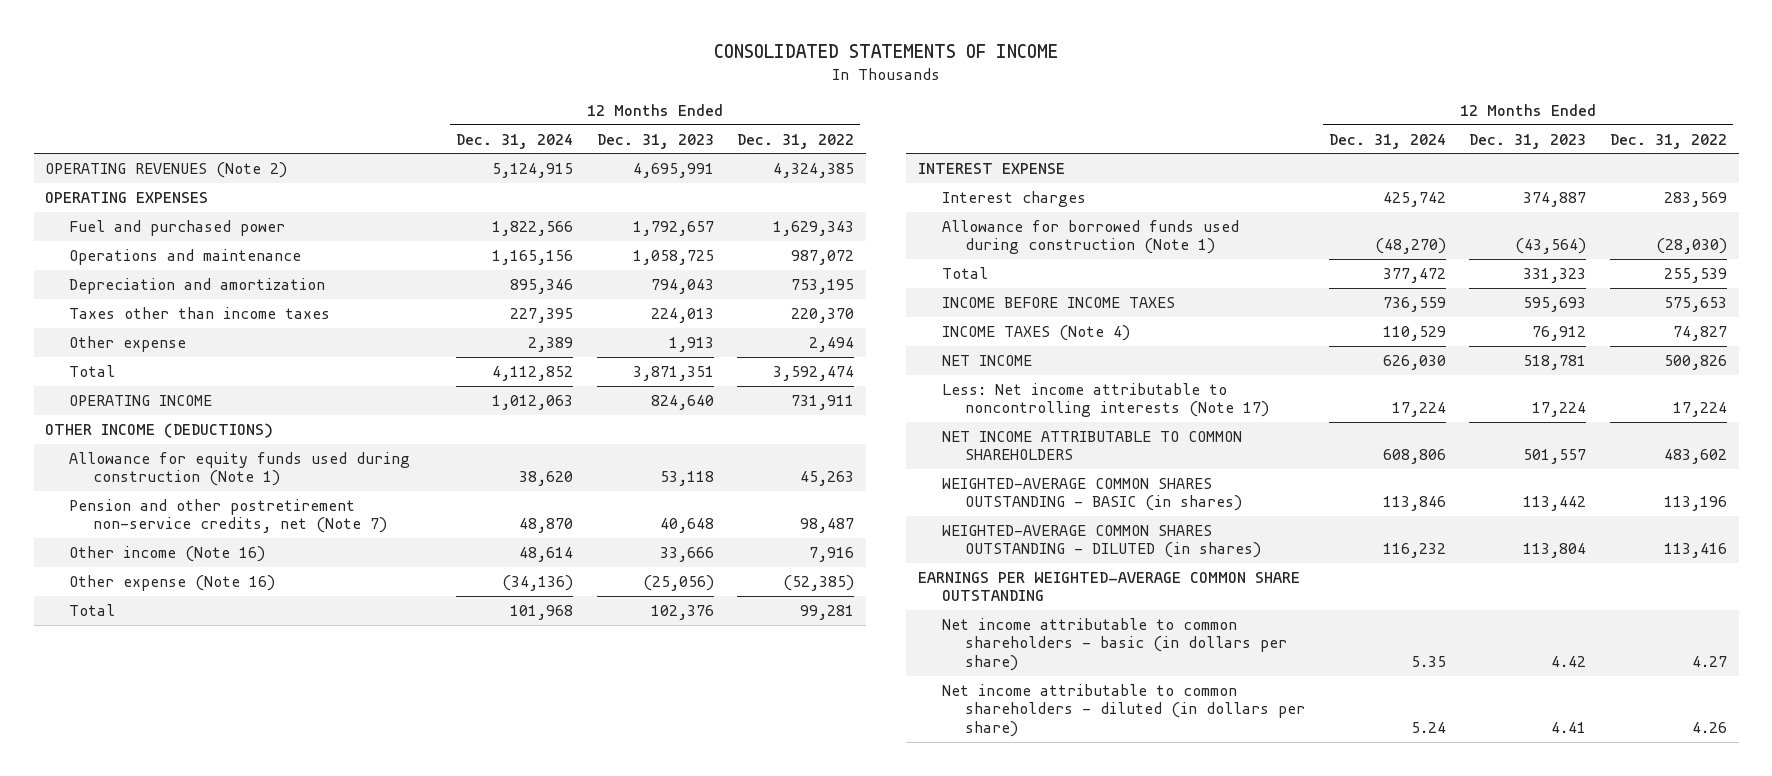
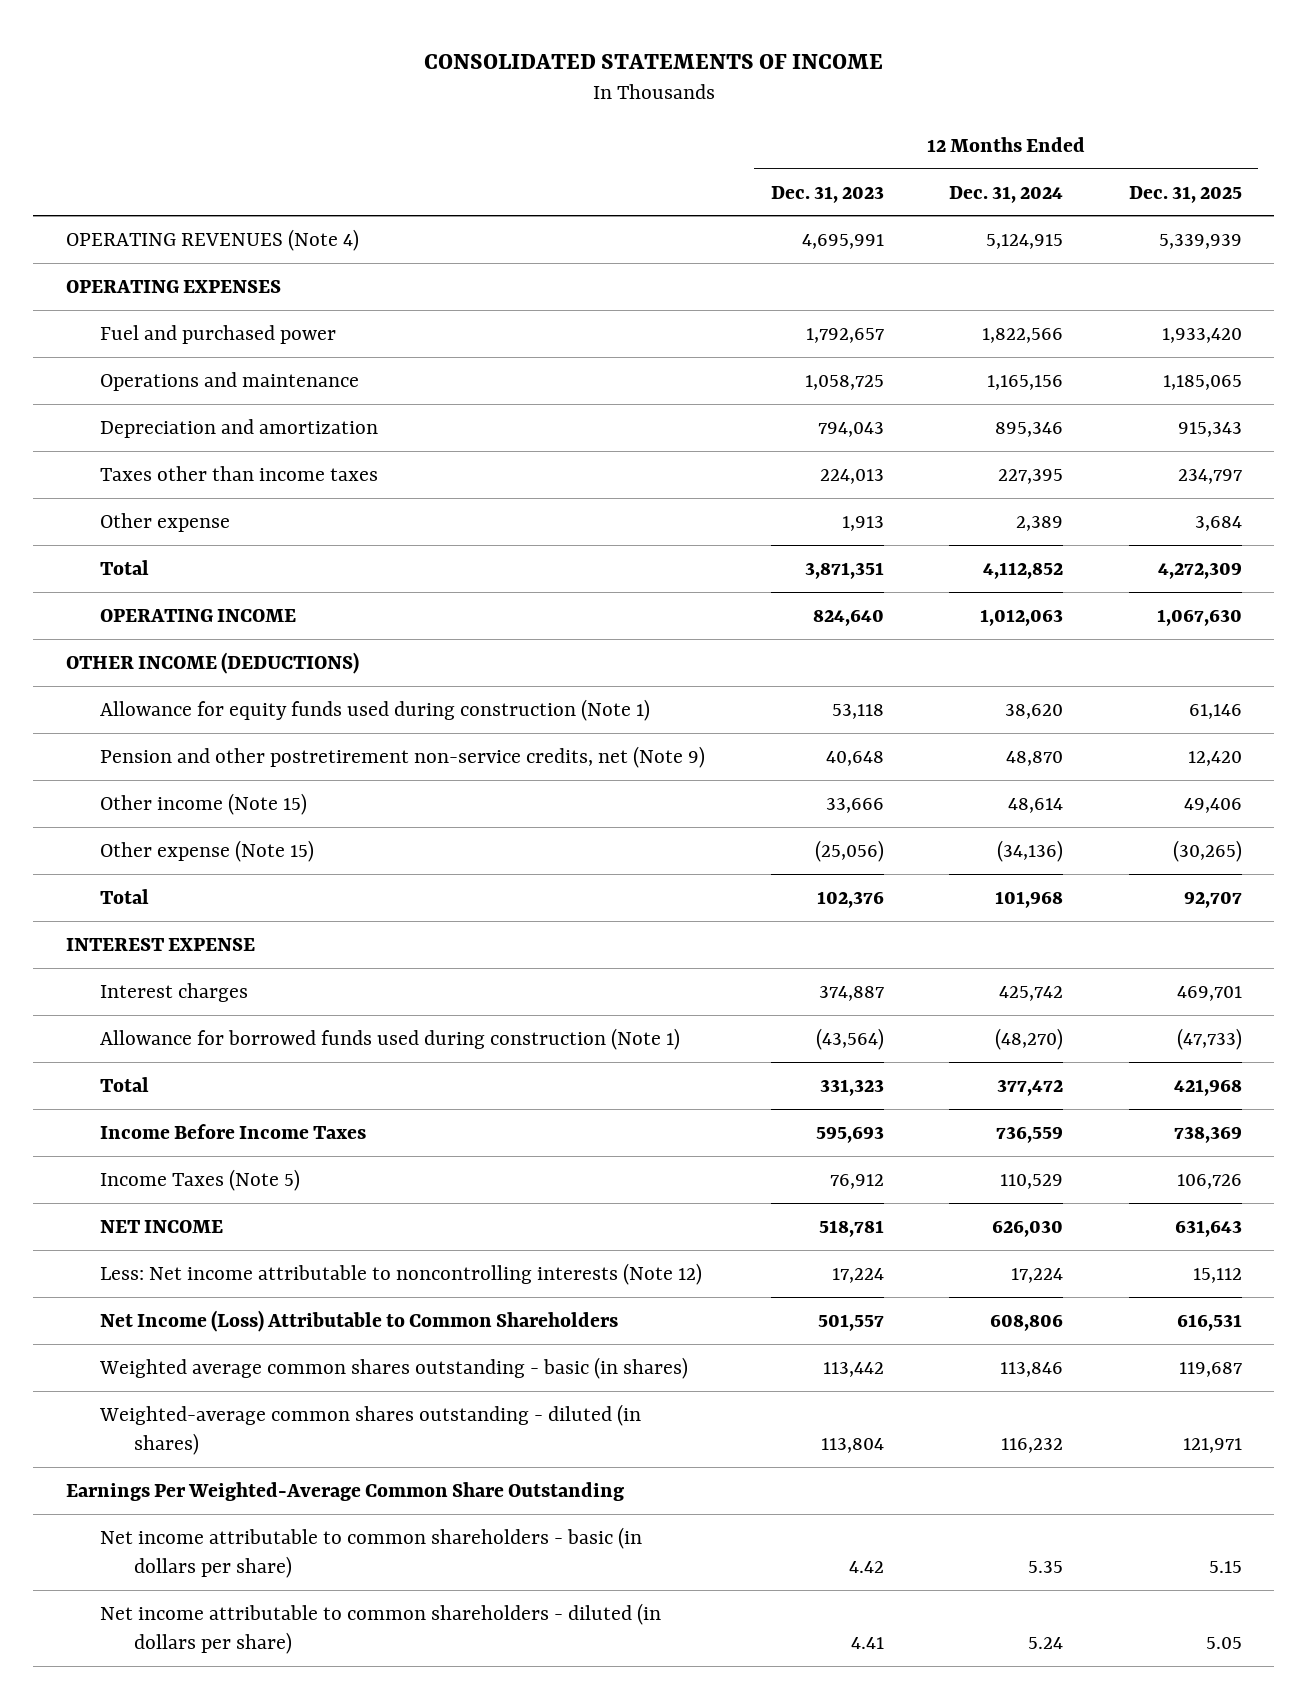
- | 12 Months Ended Dec. 31, 2024 | 12 Months Ended Dec. 31, 2023 | 12 Months Ended Dec. 31, 2022
+ | 12 Months Ended Dec. 31, 2023 | 12 Months Ended Dec. 31, 2024 | 12 Months Ended Dec. 31, 2025
- OPERATING REVENUES (Note 2) | 5,124,915 | 4,695,991 | 4,324,385
+ OPERATING REVENUES (Note 4) | 4,695,991 | 5,124,915 | 5,339,939
- Pension and other postretirement non-service credits, net (Note 7) | 48,870 | 40,648 | 98,487
- Other income (Note 16) | 48,614 | 33,666 | 7,916
- Other expense (Note 16) | (34,136) | (25,056) | (52,385)
+ Pension and other postretirement non-service credits, net (Note 9) | 40,648 | 48,870 | 12,420
+ Other income (Note 15) | 33,666 | 48,614 | 49,406
+ Other expense (Note 15) | (25,056) | (34,136) | (30,265)
- INCOME BEFORE INCOME TAXES | 736,559 | 595,693 | 575,653
- INCOME TAXES (Note 4) | 110,529 | 76,912 | 74,827
+ Income Before Income Taxes | 595,693 | 736,559 | 738,369
+ Income Taxes (Note 5) | 76,912 | 110,529 | 106,726
- Less: Net income attributable to noncontrolling interests (Note 17) | 17,224 | 17,224 | 17,224
- NET INCOME ATTRIBUTABLE TO COMMON SHAREHOLDERS | 608,806 | 501,557 | 483,602
- WEIGHTED-AVERAGE COMMON SHARES OUTSTANDING - BASIC (in shares) | 113,846 | 113,442 | 113,196
- WEIGHTED-AVERAGE COMMON SHARES OUTSTANDING - DILUTED (in shares) | 116,232 | 113,804 | 113,416
- EARNINGS PER WEIGHTED-AVERAGE COMMON SHARE OUTSTANDING
+ Less: Net income attributable to noncontrolling interests (Note 12) | 17,224 | 17,224 | 15,112
+ Net Income (Loss) Attributable to Common Shareholders | 501,557 | 608,806 | 616,531
+ Weighted average common shares outstanding - basic (in shares) | 113,442 | 113,846 | 119,687
+ Weighted-average common shares outstanding - diluted (in shares) | 113,804 | 116,232 | 121,971
+ Earnings Per Weighted-Average Common Share Outstanding

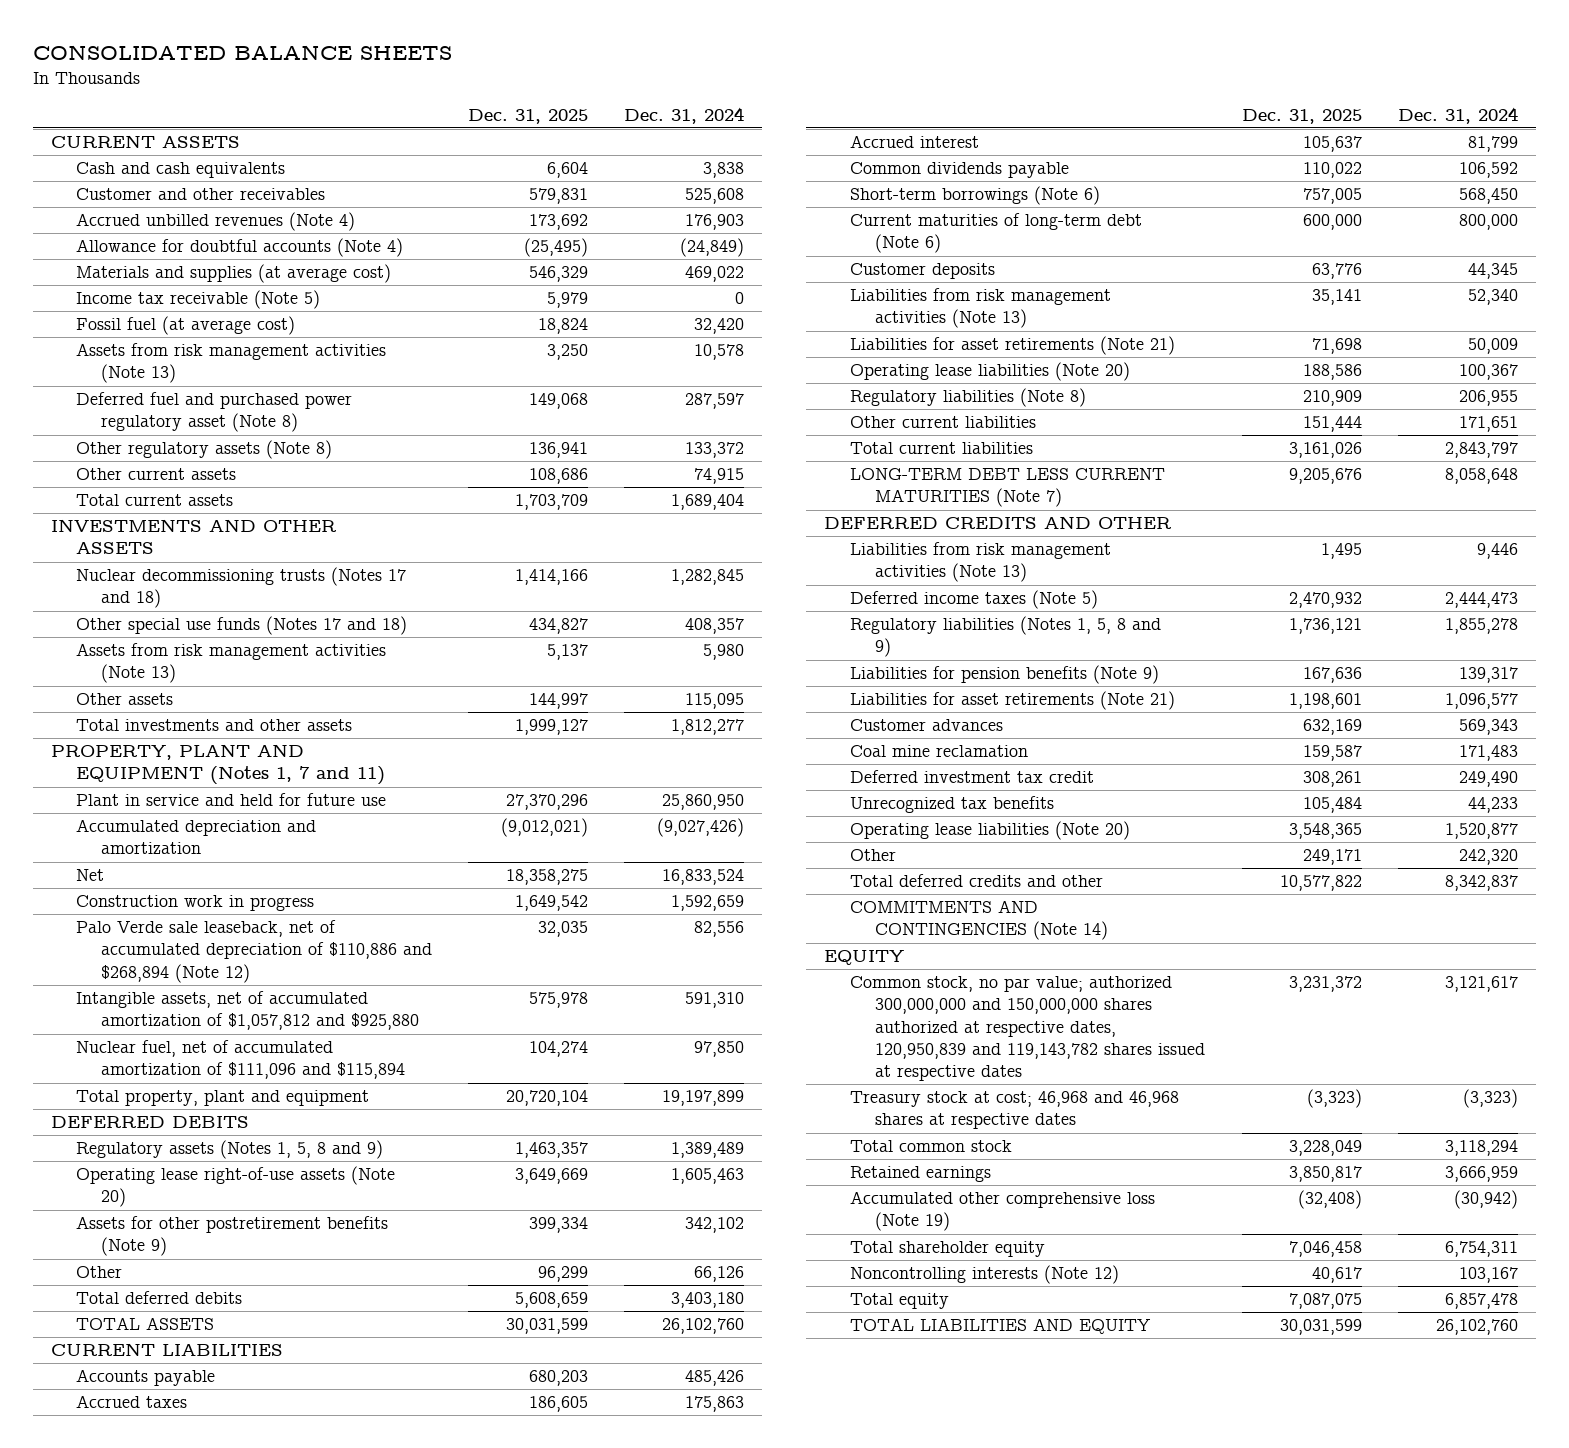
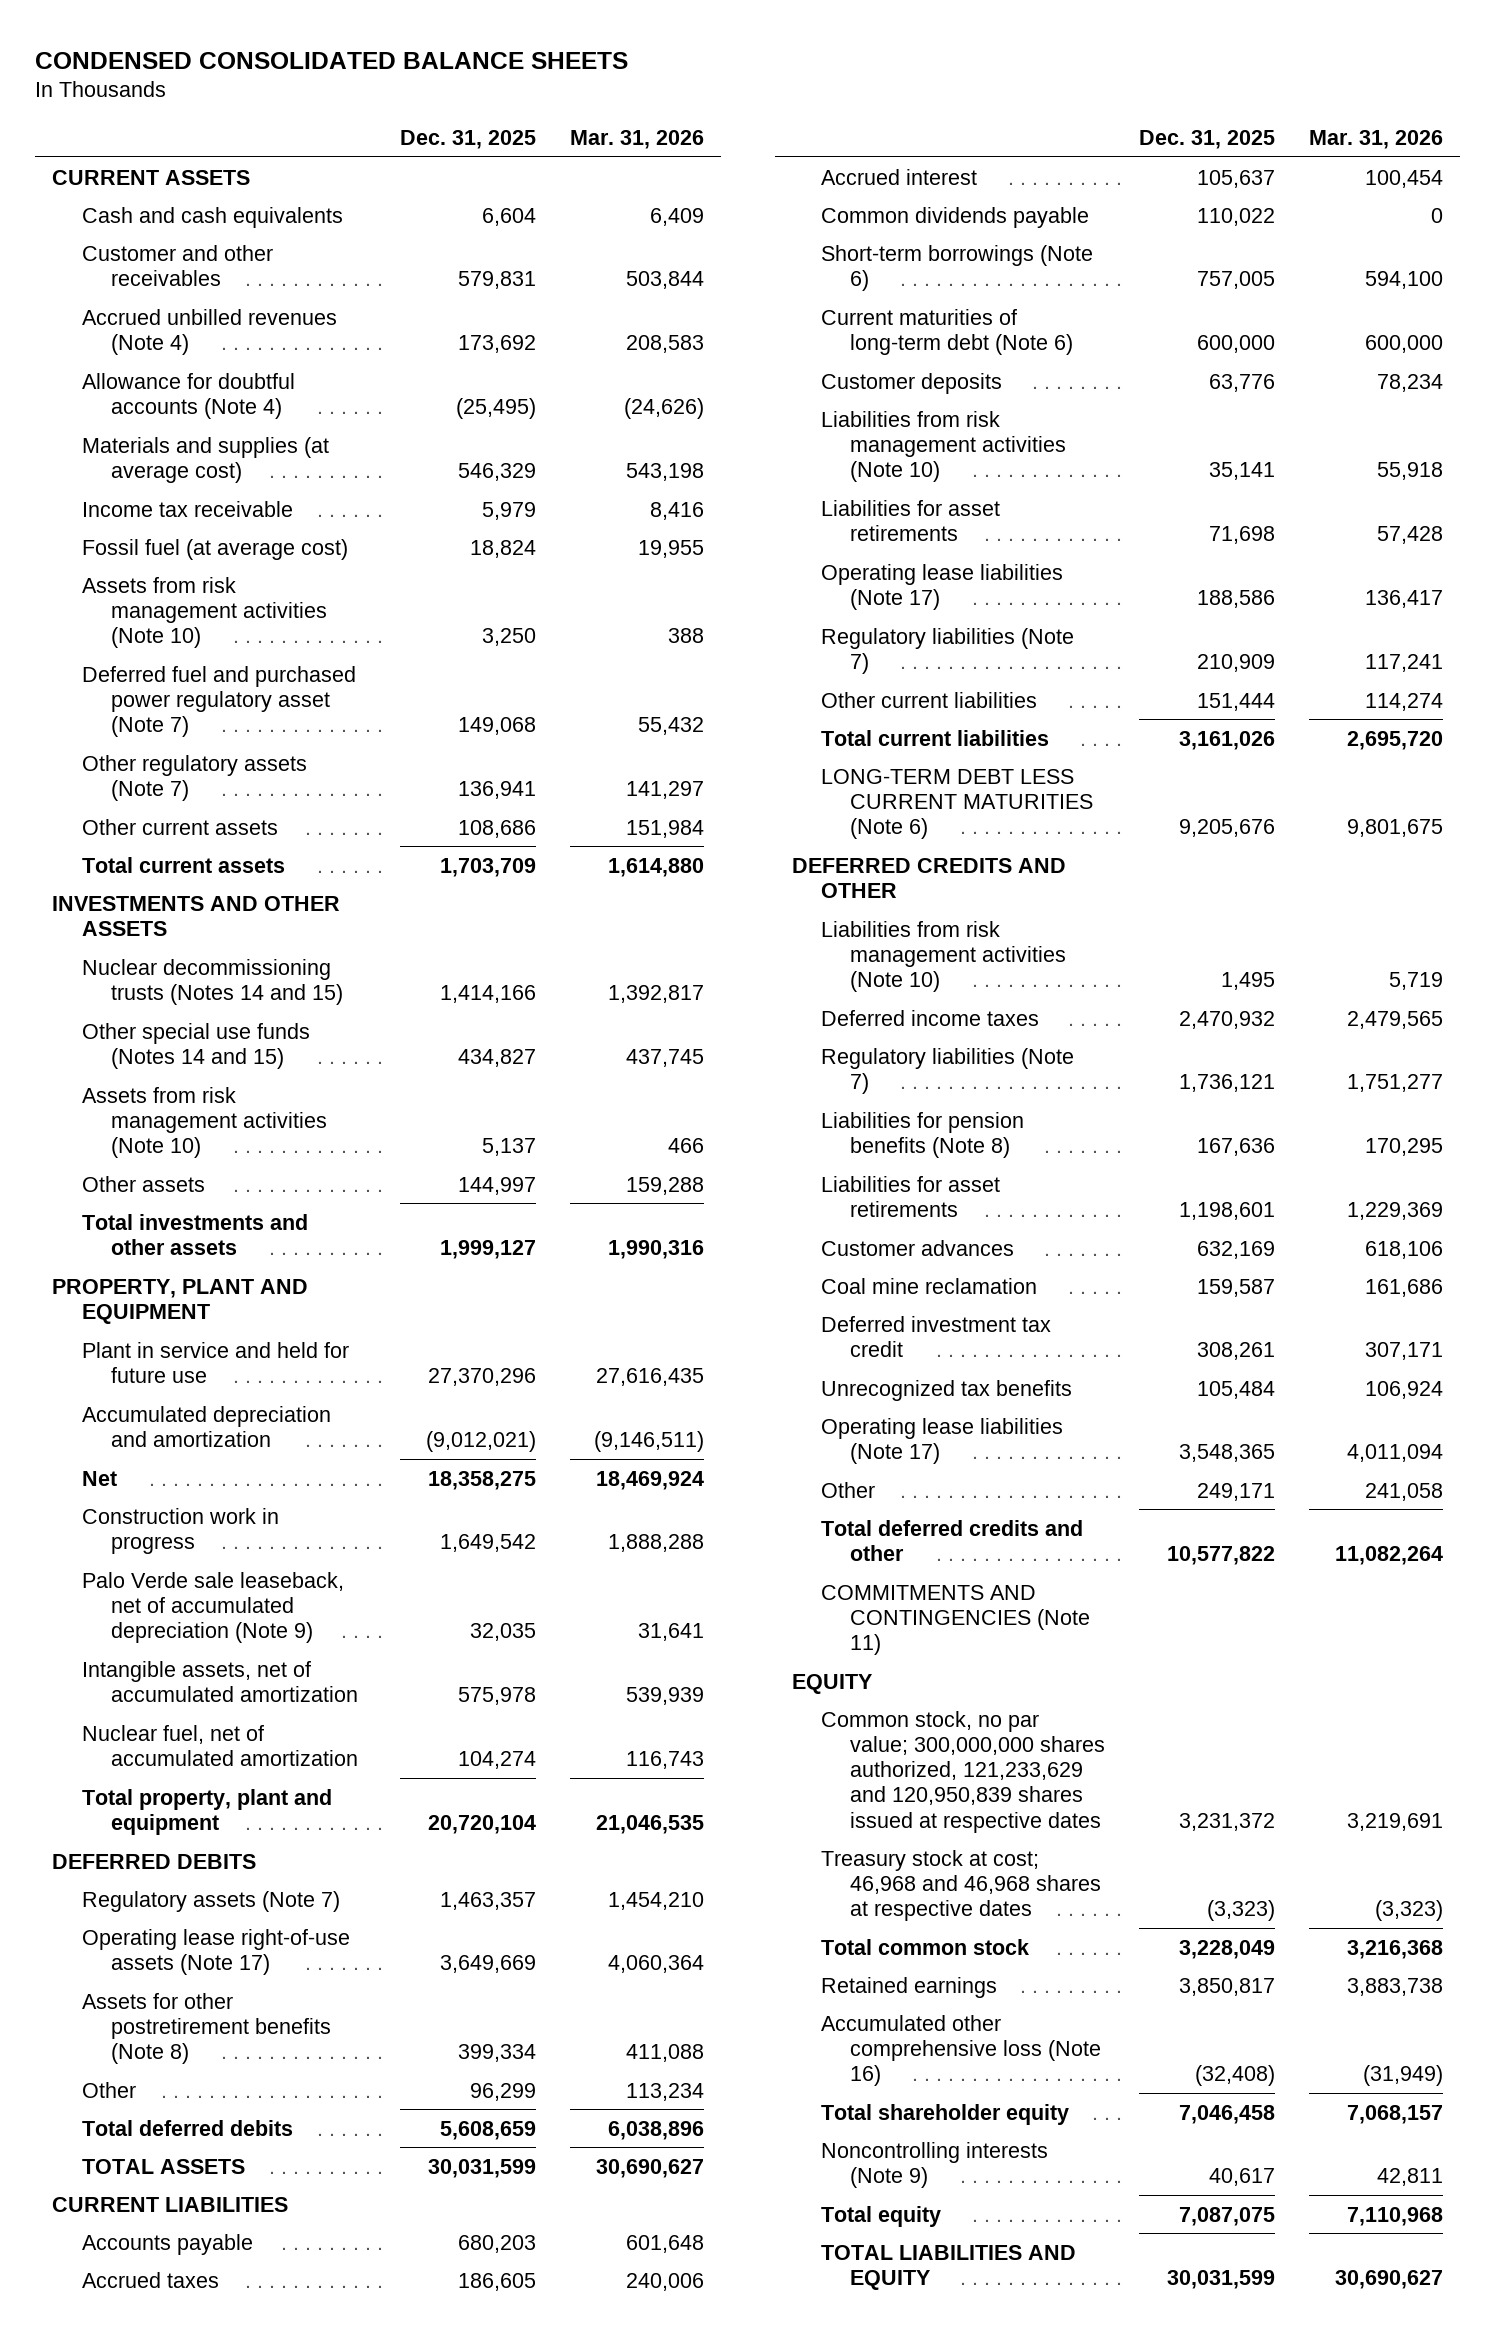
- CONSOLIDATED BALANCE SHEETS
+ CONDENSED CONSOLIDATED BALANCE SHEETS
- | Dec. 31, 2025 | Dec. 31, 2024
+ | Dec. 31, 2025 | Mar. 31, 2026
- Income tax receivable (Note 5) | 5,979 | 0
+ Income tax receivable | 5,979 | 8,416
- Assets from risk management activities (Note 13) | 3,250 | 10,578
- Deferred fuel and purchased power regulatory asset (Note 8) | 149,068 | 287,597
- Other regulatory assets (Note 8) | 136,941 | 133,372
+ Assets from risk management activities (Note 10) | 3,250 | 388
+ Deferred fuel and purchased power regulatory asset (Note 7) | 149,068 | 55,432
+ Other regulatory assets (Note 7) | 136,941 | 141,297
- Nuclear decommissioning trusts (Notes 17 and 18) | 1,414,166 | 1,282,845
- Other special use funds (Notes 17 and 18) | 434,827 | 408,357
- Assets from risk management activities (Note 13) | 5,137 | 5,980
+ Nuclear decommissioning trusts (Notes 14 and 15) | 1,414,166 | 1,392,817
+ Other special use funds (Notes 14 and 15) | 434,827 | 437,745
+ Assets from risk management activities (Note 10) | 5,137 | 466
- PROPERTY, PLANT AND EQUIPMENT (Notes 1, 7 and 11)
+ PROPERTY, PLANT AND EQUIPMENT
- Palo Verde sale leaseback, net of accumulated depreciation of $110,886 and $268,894 (Note 12) | 32,035 | 82,556
- Intangible assets, net of accumulated amortization of $1,057,812 and $925,880 | 575,978 | 591,310
- Nuclear fuel, net of accumulated amortization of $111,096 and $115,894 | 104,274 | 97,850
+ Palo Verde sale leaseback, net of accumulated depreciation (Note 9) | 32,035 | 31,641
+ Intangible assets, net of accumulated amortization | 575,978 | 539,939
+ Nuclear fuel, net of accumulated amortization | 104,274 | 116,743
- Regulatory assets (Notes 1, 5, 8 and 9) | 1,463,357 | 1,389,489
- Operating lease right-of-use assets (Note 20) | 3,649,669 | 1,605,463
- Assets for other postretirement benefits (Note 9) | 399,334 | 342,102
+ Regulatory assets (Note 7) | 1,463,357 | 1,454,210
+ Operating lease right-of-use assets (Note 17) | 3,649,669 | 4,060,364
+ Assets for other postretirement benefits (Note 8) | 399,334 | 411,088
- Liabilities from risk management activities (Note 13) | 35,141 | 52,340
- Liabilities for asset retirements (Note 21) | 71,698 | 50,009
- Operating lease liabilities (Note 20) | 188,586 | 100,367
- Regulatory liabilities (Note 8) | 210,909 | 206,955
+ Liabilities from risk management activities (Note 10) | 35,141 | 55,918
+ Liabilities for asset retirements | 71,698 | 57,428
+ Operating lease liabilities (Note 17) | 188,586 | 136,417
+ Regulatory liabilities (Note 7) | 210,909 | 117,241
- LONG-TERM DEBT LESS CURRENT MATURITIES (Note 7) | 9,205,676 | 8,058,648
+ LONG-TERM DEBT LESS CURRENT MATURITIES (Note 6) | 9,205,676 | 9,801,675
- Liabilities from risk management activities (Note 13) | 1,495 | 9,446
- Deferred income taxes (Note 5) | 2,470,932 | 2,444,473
- Regulatory liabilities (Notes 1, 5, 8 and 9) | 1,736,121 | 1,855,278
- Liabilities for pension benefits (Note 9) | 167,636 | 139,317
- Liabilities for asset retirements (Note 21) | 1,198,601 | 1,096,577
+ Liabilities from risk management activities (Note 10) | 1,495 | 5,719
+ Deferred income taxes | 2,470,932 | 2,479,565
+ Regulatory liabilities (Note 7) | 1,736,121 | 1,751,277
+ Liabilities for pension benefits (Note 8) | 167,636 | 170,295
+ Liabilities for asset retirements | 1,198,601 | 1,229,369
- Operating lease liabilities (Note 20) | 3,548,365 | 1,520,877
+ Operating lease liabilities (Note 17) | 3,548,365 | 4,011,094
- COMMITMENTS AND CONTINGENCIES (Note 14)
+ COMMITMENTS AND CONTINGENCIES (Note 11)
- Common stock, no par value; authorized 300,000,000 and 150,000,000 shares authorized at respective dates, 120,950,839 and 119,143,782 shares issued at respective dates | 3,231,372 | 3,121,617
+ Common stock, no par value; 300,000,000 shares authorized, 121,233,629 and 120,950,839 shares issued at respective dates | 3,231,372 | 3,219,691
- Accumulated other comprehensive loss (Note 19) | (32,408) | (30,942)
+ Accumulated other comprehensive loss (Note 16) | (32,408) | (31,949)
- Noncontrolling interests (Note 12) | 40,617 | 103,167
+ Noncontrolling interests (Note 9) | 40,617 | 42,811

